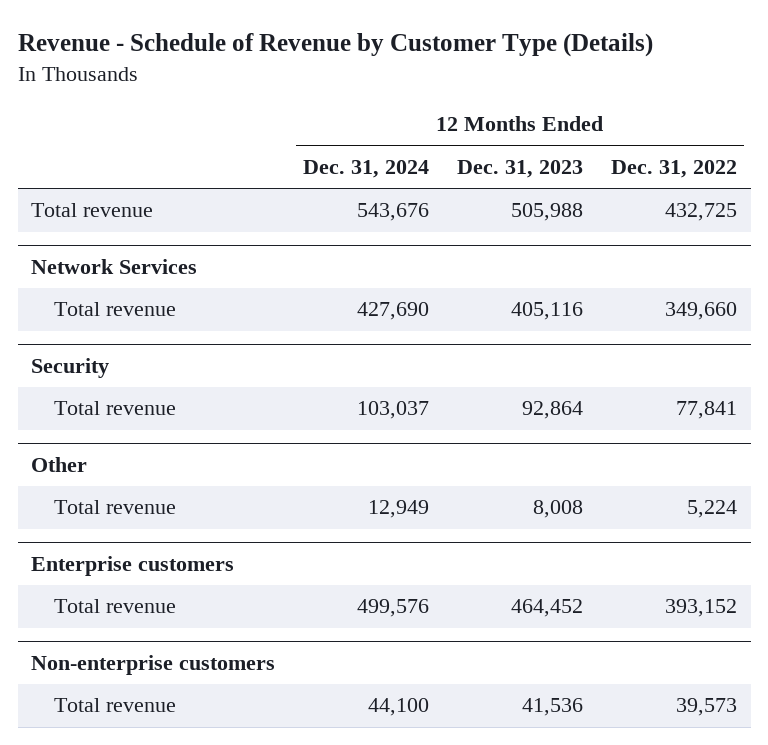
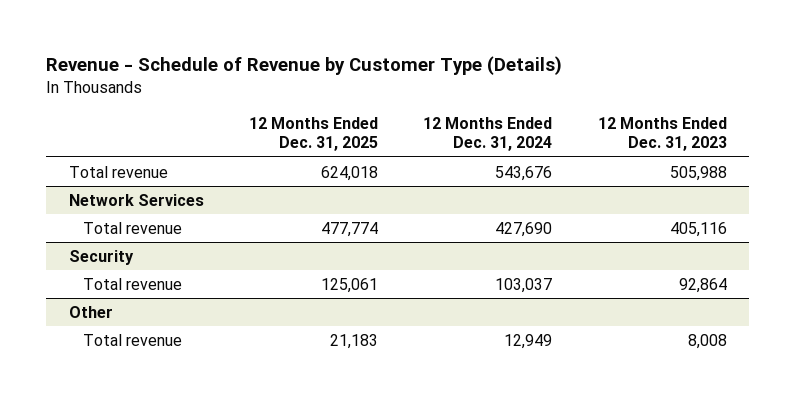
- | 12 Months Ended Dec. 31, 2024 | 12 Months Ended Dec. 31, 2023 | 12 Months Ended Dec. 31, 2022
+ | 12 Months Ended Dec. 31, 2025 | 12 Months Ended Dec. 31, 2024 | 12 Months Ended Dec. 31, 2023
- Enterprise customers
- Total revenue | 499,576 | 464,452 | 393,152
- Non-enterprise customers
- Total revenue | 44,100 | 41,536 | 39,573

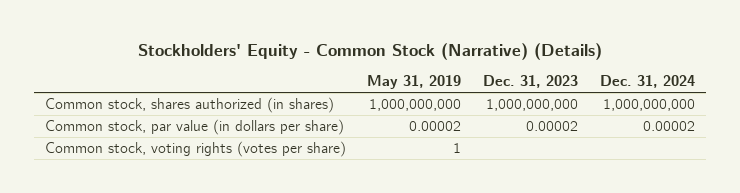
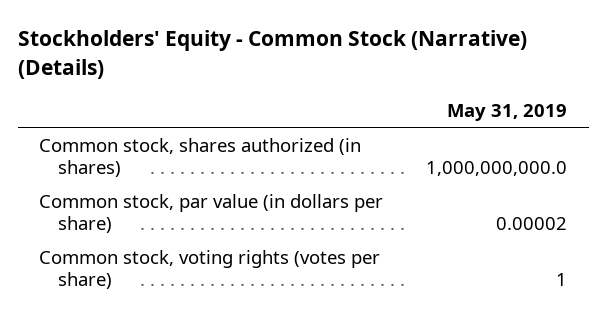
- | May 31, 2019 | Dec. 31, 2023 | Dec. 31, 2024
+ | May 31, 2019
- Common stock, shares authorized (in shares) | 1,000,000,000 | 1,000,000,000 | 1,000,000,000
+ Common stock, shares authorized (in shares) | 1,000,000,000.0

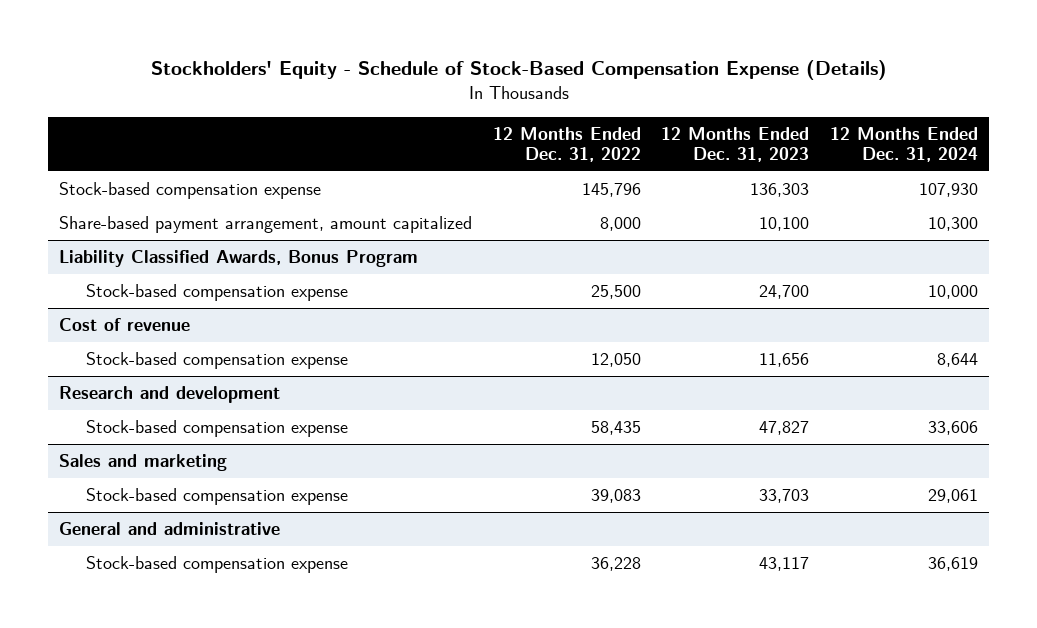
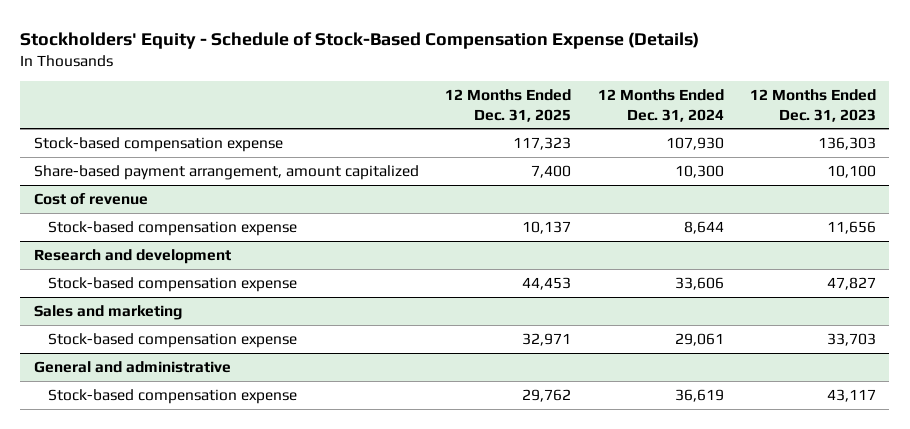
- | 12 Months Ended Dec. 31, 2022 | 12 Months Ended Dec. 31, 2023 | 12 Months Ended Dec. 31, 2024
+ | 12 Months Ended Dec. 31, 2025 | 12 Months Ended Dec. 31, 2024 | 12 Months Ended Dec. 31, 2023
- Liability Classified Awards, Bonus Program
- Stock-based compensation expense | 25,500 | 24,700 | 10,000

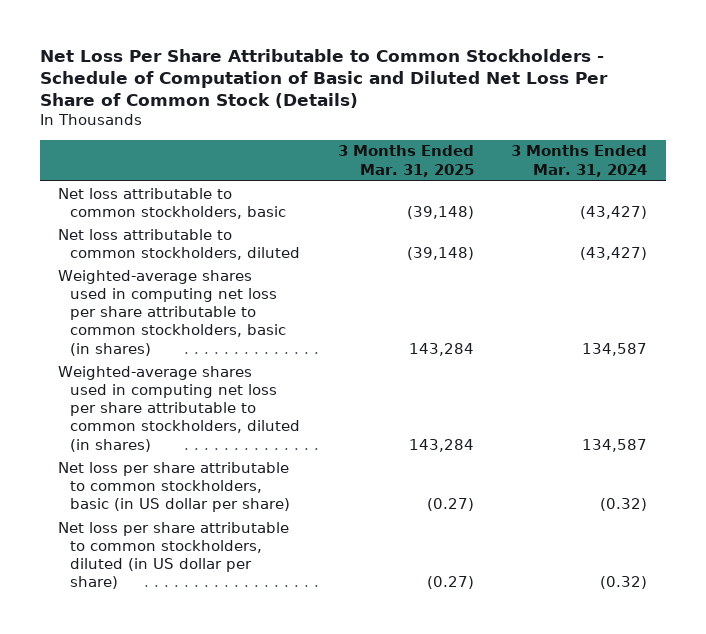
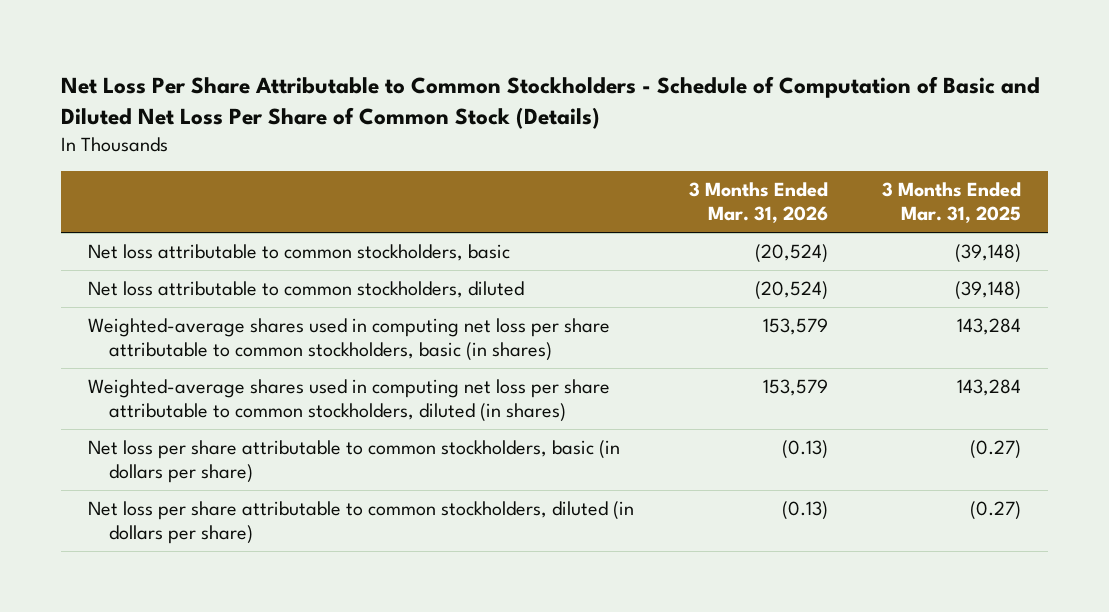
- | 3 Months Ended Mar. 31, 2025 | 3 Months Ended Mar. 31, 2024
+ | 3 Months Ended Mar. 31, 2026 | 3 Months Ended Mar. 31, 2025
- Net loss per share attributable to common stockholders, basic (in US dollar per share) | (0.27) | (0.32)
- Net loss per share attributable to common stockholders, diluted (in US dollar per share) | (0.27) | (0.32)
+ Net loss per share attributable to common stockholders, basic (in dollars per share) | (0.13) | (0.27)
+ Net loss per share attributable to common stockholders, diluted (in dollars per share) | (0.13) | (0.27)

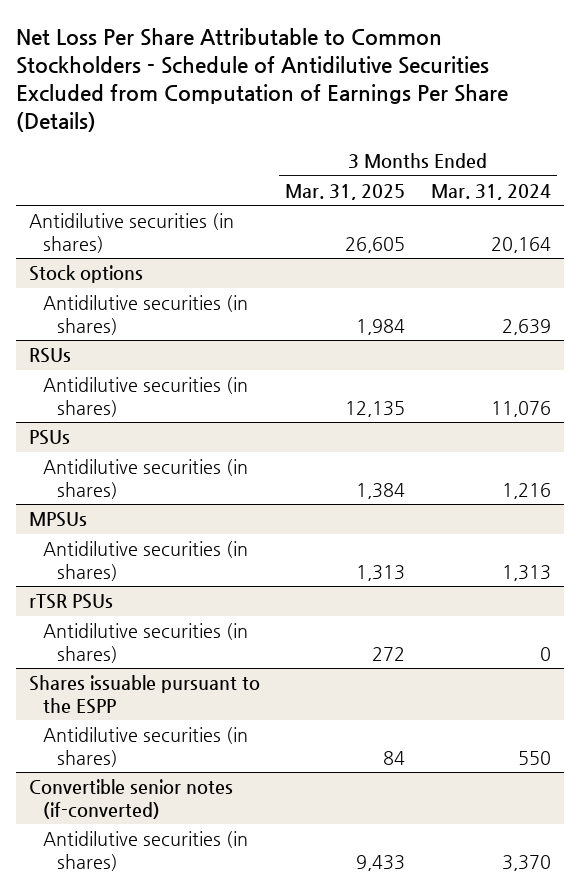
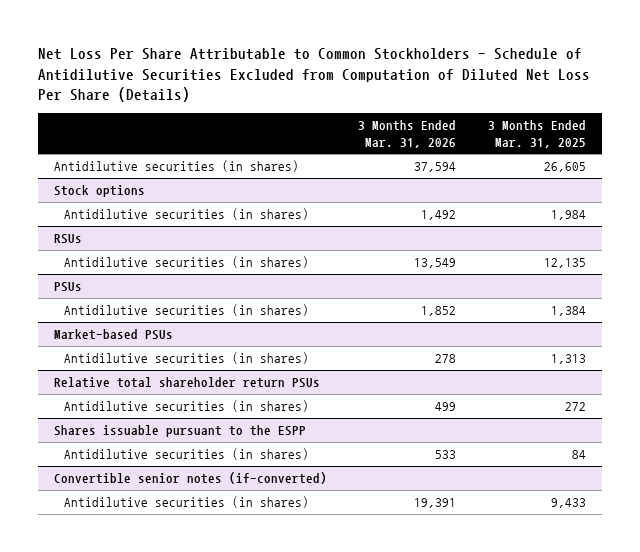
- Net Loss Per Share Attributable to Common Stockholders - Schedule of Antidilutive Securities Excluded from Computation of Earnings Per Share (Details)
+ Net Loss Per Share Attributable to Common Stockholders - Schedule of Antidilutive Securities Excluded from Computation of Diluted Net Loss Per Share (Details)
- | 3 Months Ended Mar. 31, 2025 | 3 Months Ended Mar. 31, 2024
+ | 3 Months Ended Mar. 31, 2026 | 3 Months Ended Mar. 31, 2025
- MPSUs
+ Market-based PSUs
- rTSR PSUs
+ Relative total shareholder return PSUs

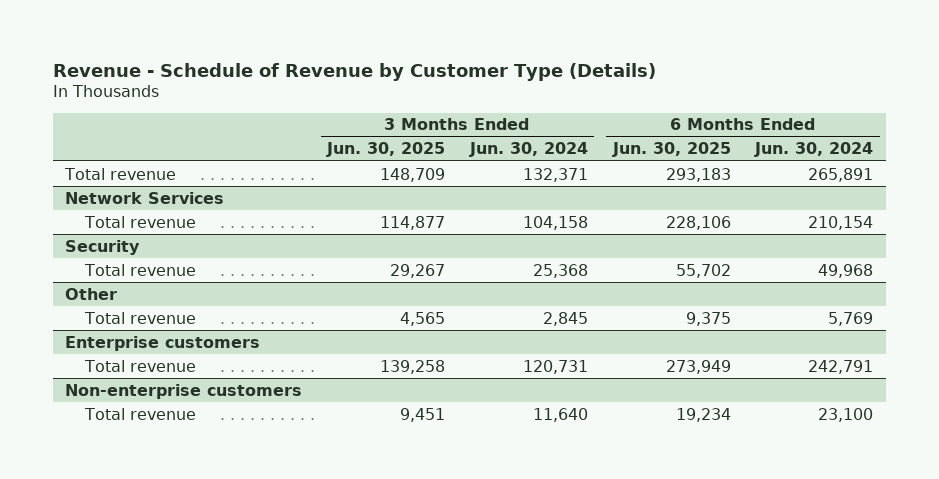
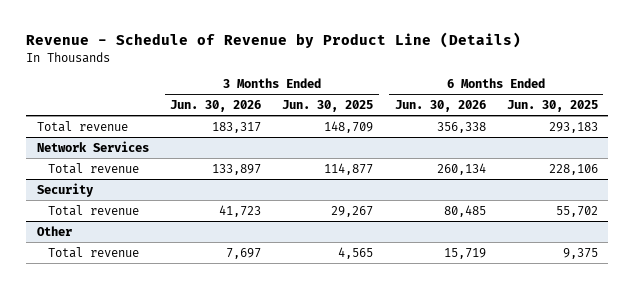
- Revenue - Schedule of Revenue by Customer Type (Details)
+ Revenue - Schedule of Revenue by Product Line (Details)
- | 3 Months Ended Jun. 30, 2025 | 3 Months Ended Jun. 30, 2024 | 6 Months Ended Jun. 30, 2025 | 6 Months Ended Jun. 30, 2024
+ | 3 Months Ended Jun. 30, 2026 | 3 Months Ended Jun. 30, 2025 | 6 Months Ended Jun. 30, 2026 | 6 Months Ended Jun. 30, 2025
- Enterprise customers
- Total revenue | 139,258 | 120,731 | 273,949 | 242,791
- Non-enterprise customers
- Total revenue | 9,451 | 11,640 | 19,234 | 23,100

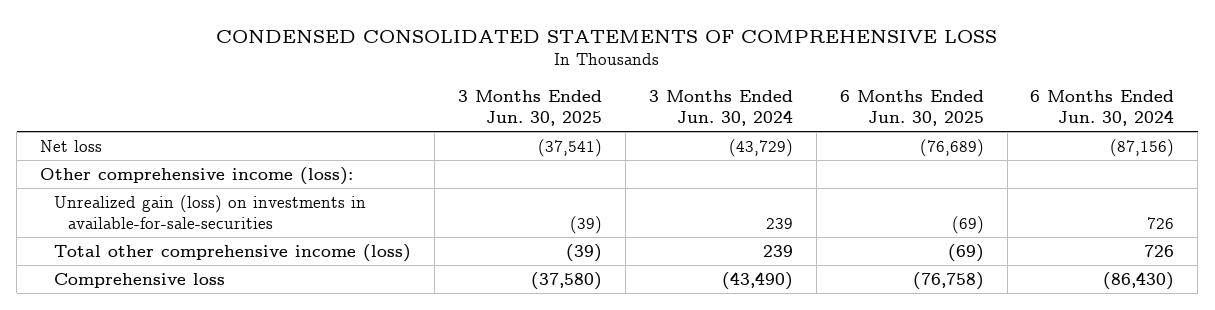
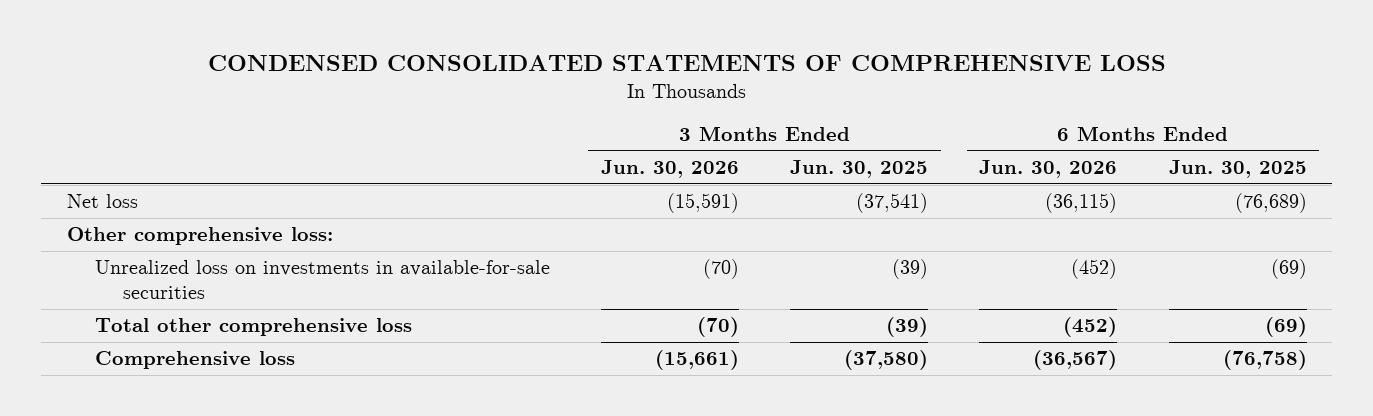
- | 3 Months Ended Jun. 30, 2025 | 3 Months Ended Jun. 30, 2024 | 6 Months Ended Jun. 30, 2025 | 6 Months Ended Jun. 30, 2024
+ | 3 Months Ended Jun. 30, 2026 | 3 Months Ended Jun. 30, 2025 | 6 Months Ended Jun. 30, 2026 | 6 Months Ended Jun. 30, 2025
- Other comprehensive income (loss):
- Unrealized gain (loss) on investments in available-for-sale-securities | (39) | 239 | (69) | 726
- Total other comprehensive income (loss) | (39) | 239 | (69) | 726
+ Other comprehensive loss:
+ Unrealized loss on investments in available-for-sale securities | (70) | (39) | (452) | (69)
+ Total other comprehensive loss | (70) | (39) | (452) | (69)

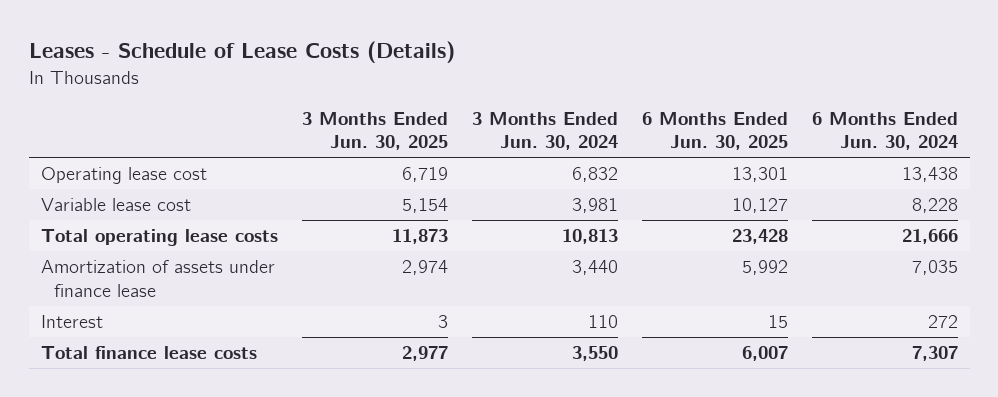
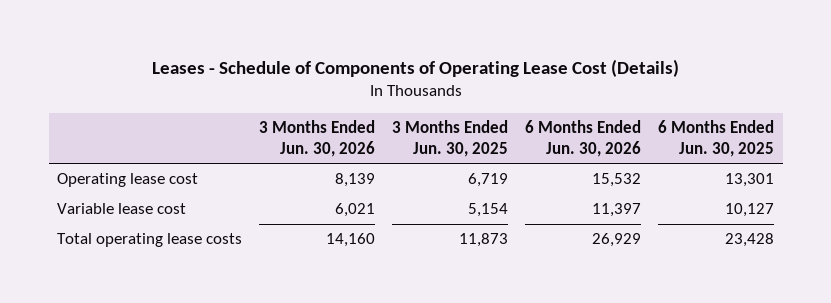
- Leases - Schedule of Lease Costs (Details)
+ Leases - Schedule of Components of Operating Lease Cost (Details)
- | 3 Months Ended Jun. 30, 2025 | 3 Months Ended Jun. 30, 2024 | 6 Months Ended Jun. 30, 2025 | 6 Months Ended Jun. 30, 2024
+ | 3 Months Ended Jun. 30, 2026 | 3 Months Ended Jun. 30, 2025 | 6 Months Ended Jun. 30, 2026 | 6 Months Ended Jun. 30, 2025
- Amortization of assets under finance lease | 2,974 | 3,440 | 5,992 | 7,035
- Interest | 3 | 110 | 15 | 272
- Total finance lease costs | 2,977 | 3,550 | 6,007 | 7,307

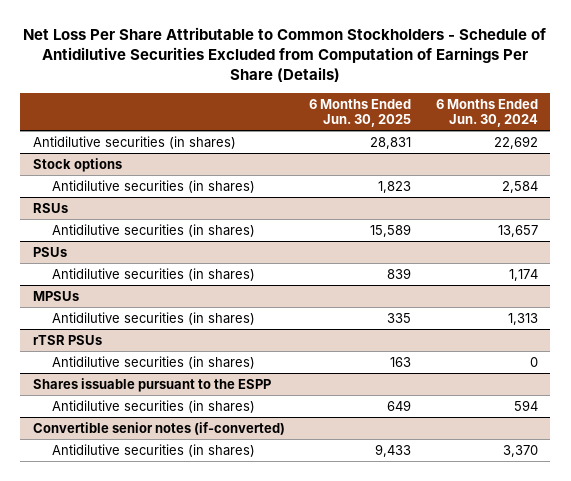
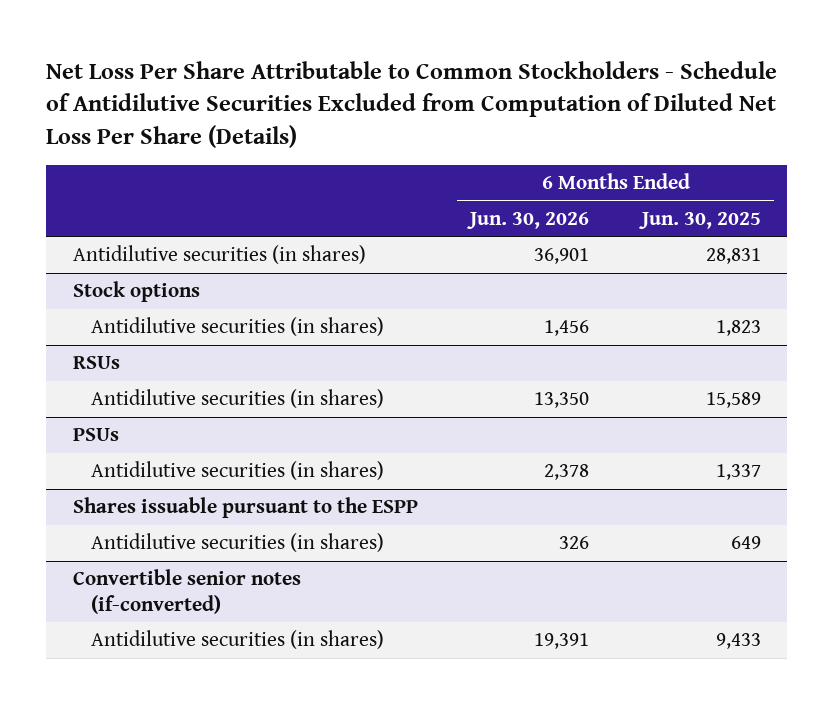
- Net Loss Per Share Attributable to Common Stockholders - Schedule of Antidilutive Securities Excluded from Computation of Earnings Per Share (Details)
+ Net Loss Per Share Attributable to Common Stockholders - Schedule of Antidilutive Securities Excluded from Computation of Diluted Net Loss Per Share (Details)
- | 6 Months Ended Jun. 30, 2025 | 6 Months Ended Jun. 30, 2024
+ | 6 Months Ended Jun. 30, 2026 | 6 Months Ended Jun. 30, 2025
@ PSUs
- Antidilutive securities (in shares) | 839 | 1,174
- MPSUs
- Antidilutive securities (in shares) | 335 | 1,313
- rTSR PSUs
- Antidilutive securities (in shares) | 163 | 0
@ PSUs
+ Antidilutive securities (in shares) | 2,378 | 1,337

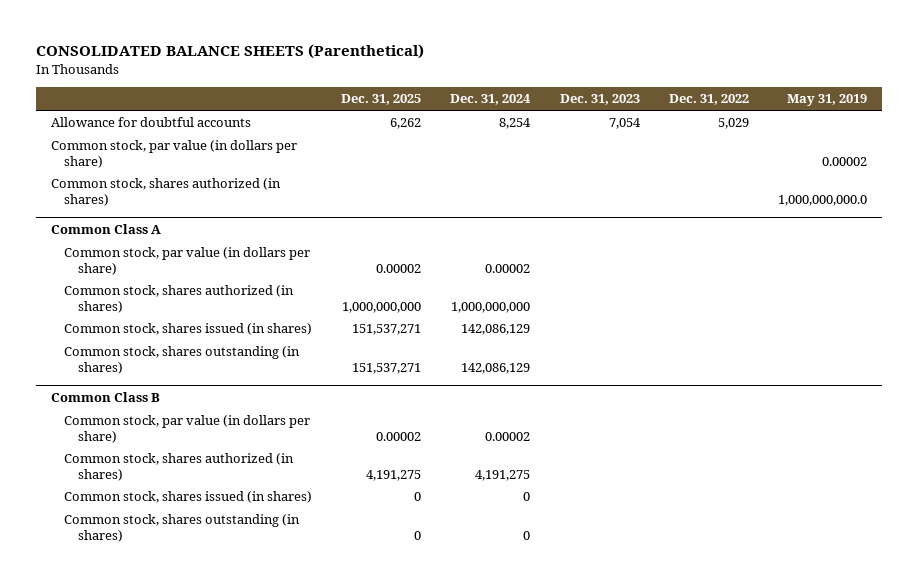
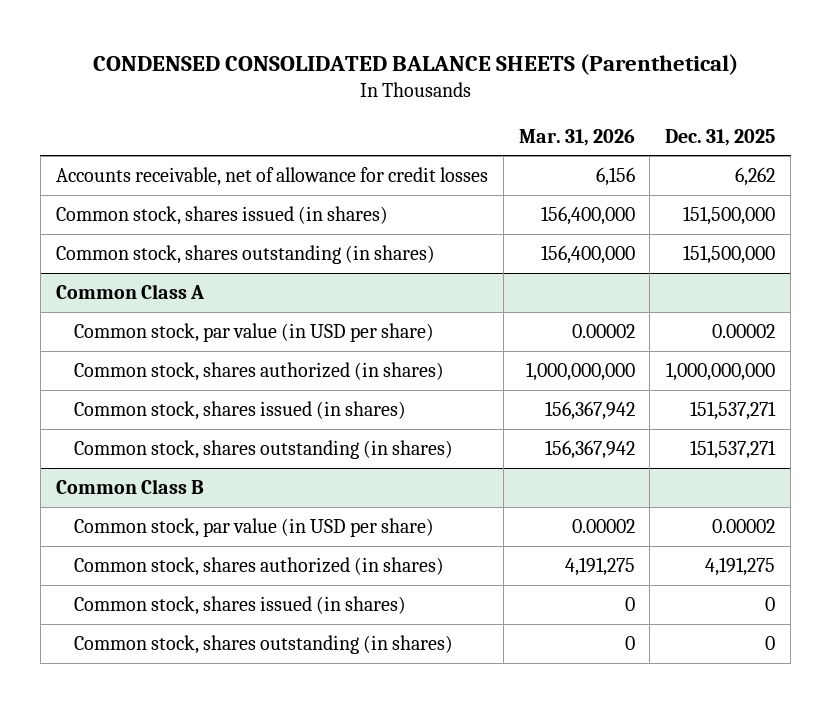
- CONSOLIDATED BALANCE SHEETS (Parenthetical)
+ CONDENSED CONSOLIDATED BALANCE SHEETS (Parenthetical)
- | Dec. 31, 2025 | Dec. 31, 2024 | Dec. 31, 2023 | Dec. 31, 2022 | May 31, 2019
+ | Mar. 31, 2026 | Dec. 31, 2025
- Allowance for doubtful accounts | 6,262 | 8,254 | 7,054 | 5,029 |
- Common stock, par value (in dollars per share) | | | | | 0.00002
- Common stock, shares authorized (in shares) | | | | | 1,000,000,000.0
+ Accounts receivable, net of allowance for credit losses | 6,156 | 6,262
+ Common stock, shares issued (in shares) | 156,400,000 | 151,500,000
+ Common stock, shares outstanding (in shares) | 156,400,000 | 151,500,000
@ Common Class A
- Common stock, par value (in dollars per share) | 0.00002 | 0.00002 | | |
+ Common stock, par value (in USD per share) | 0.00002 | 0.00002
@ Common Class B
- Common stock, par value (in dollars per share) | 0.00002 | 0.00002 | | |
+ Common stock, par value (in USD per share) | 0.00002 | 0.00002

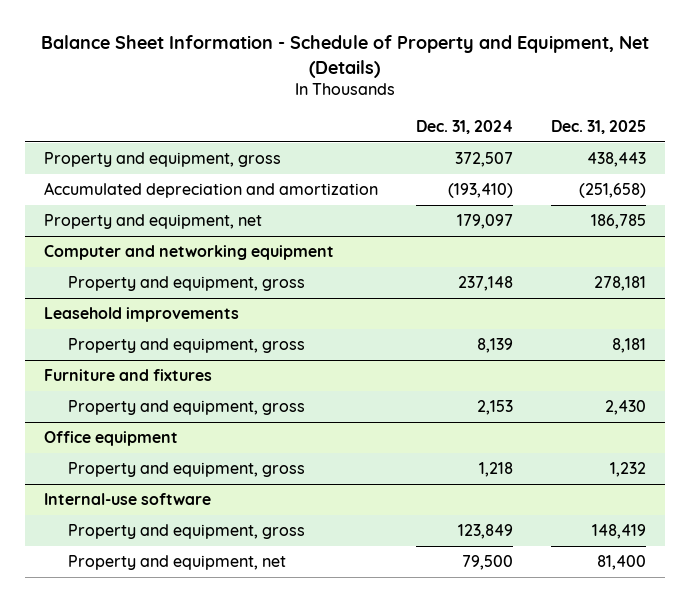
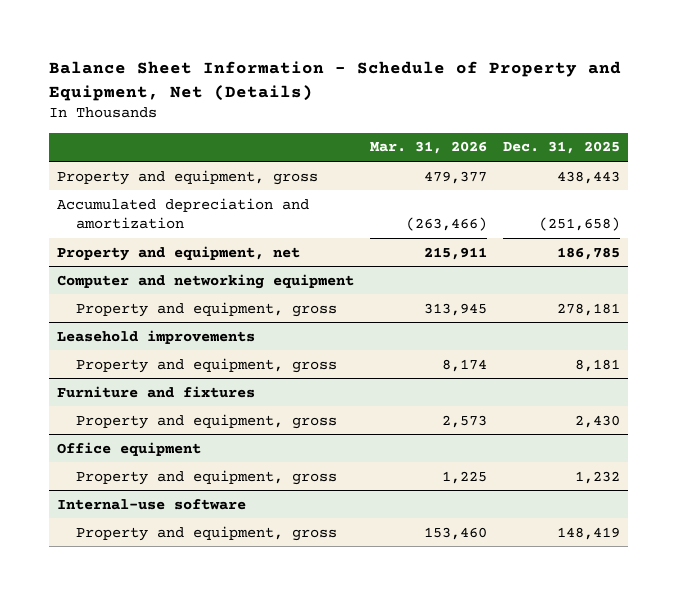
- | Dec. 31, 2024 | Dec. 31, 2025
+ | Mar. 31, 2026 | Dec. 31, 2025
@ Internal-use software
- Property and equipment, net | 79,500 | 81,400

